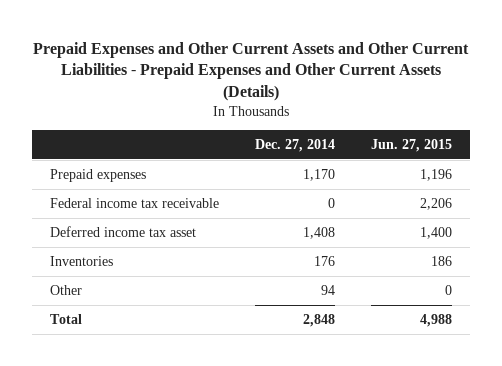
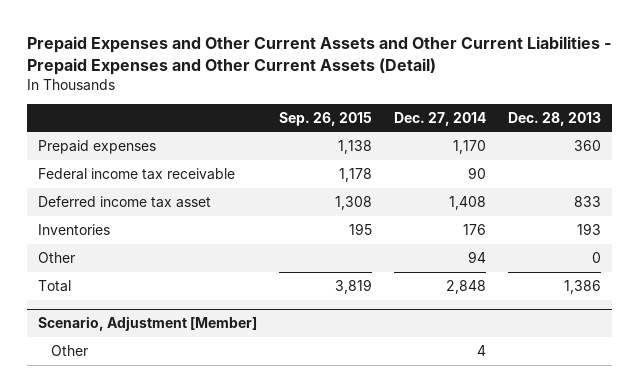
- Prepaid Expenses and Other Current Assets and Other Current Liabilities - Prepaid Expenses and Other Current Assets (Details)
+ Prepaid Expenses and Other Current Assets and Other Current Liabilities - Prepaid Expenses and Other Current Assets (Detail)
- | Dec. 27, 2014 | Jun. 27, 2015
+ | Sep. 26, 2015 | Dec. 27, 2014 | Dec. 28, 2013
- Federal income tax receivable | 0 | 2,206
+ Federal income tax receivable | 1,178 | 90 |
+ Scenario, Adjustment [Member]
+ Other | | 4 |

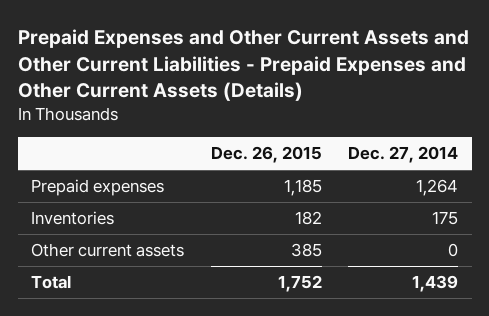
- Prepaid Expenses and Other Current Assets and Other Current Liabilities - Prepaid Expenses and Other Current Assets (Detail)
+ Prepaid Expenses and Other Current Assets and Other Current Liabilities - Prepaid Expenses and Other Current Assets (Details)
- | Sep. 26, 2015 | Dec. 27, 2014 | Dec. 28, 2013
+ | Dec. 26, 2015 | Dec. 27, 2014
- Prepaid expenses | 1,138 | 1,170 | 360
- Federal income tax receivable | 1,178 | 90 |
- Deferred income tax asset | 1,308 | 1,408 | 833
- Inventories | 195 | 176 | 193
- Other | | 94 | 0
- Total | 3,819 | 2,848 | 1,386
- Scenario, Adjustment [Member]
- Other | | 4 |
+ Prepaid expenses | 1,185 | 1,264
+ Inventories | 182 | 175
+ Other current assets | 385 | 0
+ Total | 1,752 | 1,439

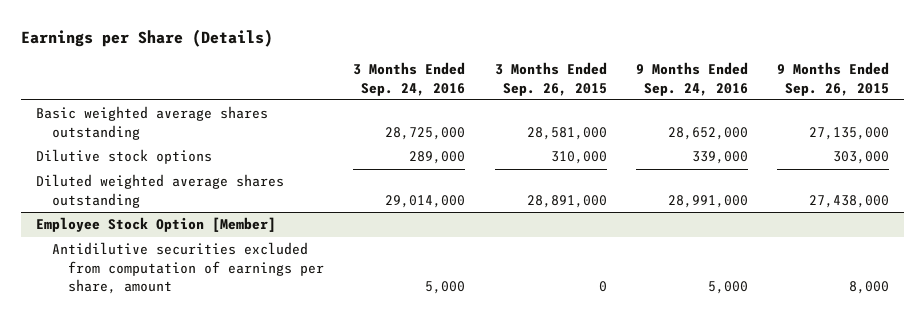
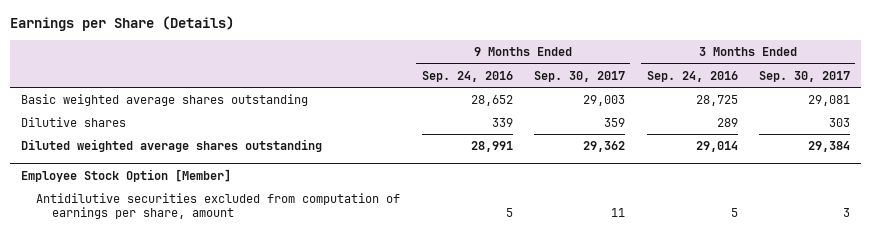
- | 3 Months Ended Sep. 24, 2016 | 3 Months Ended Sep. 26, 2015 | 9 Months Ended Sep. 24, 2016 | 9 Months Ended Sep. 26, 2015
+ | 9 Months Ended Sep. 24, 2016 | 9 Months Ended Sep. 30, 2017 | 3 Months Ended Sep. 24, 2016 | 3 Months Ended Sep. 30, 2017
- Basic weighted average shares outstanding | 28,725,000 | 28,581,000 | 28,652,000 | 27,135,000
- Dilutive stock options | 289,000 | 310,000 | 339,000 | 303,000
- Diluted weighted average shares outstanding | 29,014,000 | 28,891,000 | 28,991,000 | 27,438,000
+ Basic weighted average shares outstanding | 28,652 | 29,003 | 28,725 | 29,081
+ Dilutive shares | 339 | 359 | 289 | 303
+ Diluted weighted average shares outstanding | 28,991 | 29,362 | 29,014 | 29,384
@ Employee Stock Option [Member]
- Antidilutive securities excluded from computation of earnings per share, amount | 5,000 | 0 | 5,000 | 8,000
+ Antidilutive securities excluded from computation of earnings per share, amount | 5 | 11 | 5 | 3

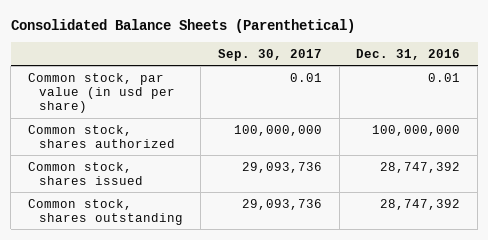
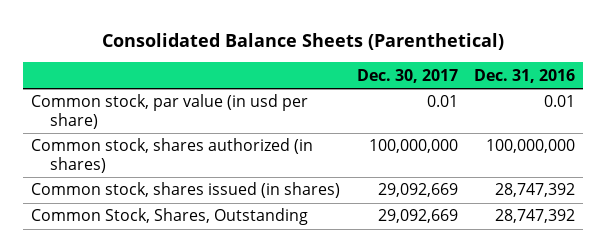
- | Sep. 30, 2017 | Dec. 31, 2016
+ | Dec. 30, 2017 | Dec. 31, 2016
- Common stock, shares authorized | 100,000,000 | 100,000,000
- Common stock, shares issued | 29,093,736 | 28,747,392
- Common stock, shares outstanding | 29,093,736 | 28,747,392
+ Common stock, shares authorized (in shares) | 100,000,000 | 100,000,000
+ Common stock, shares issued (in shares) | 29,092,669 | 28,747,392
+ Common Stock, Shares, Outstanding | 29,092,669 | 28,747,392

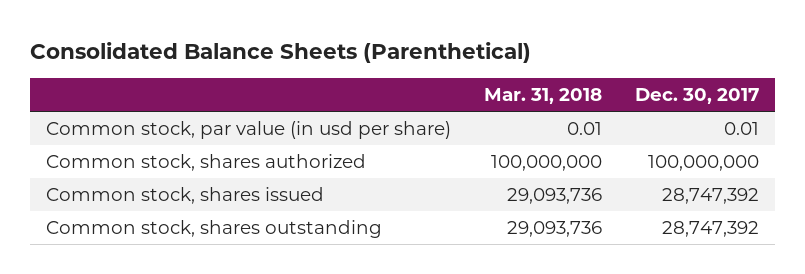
- | Dec. 30, 2017 | Dec. 31, 2016
+ | Mar. 31, 2018 | Dec. 30, 2017
- Common stock, shares authorized (in shares) | 100,000,000 | 100,000,000
- Common stock, shares issued (in shares) | 29,092,669 | 28,747,392
- Common Stock, Shares, Outstanding | 29,092,669 | 28,747,392
+ Common stock, shares authorized | 100,000,000 | 100,000,000
+ Common stock, shares issued | 29,093,736 | 28,747,392
+ Common stock, shares outstanding | 29,093,736 | 28,747,392

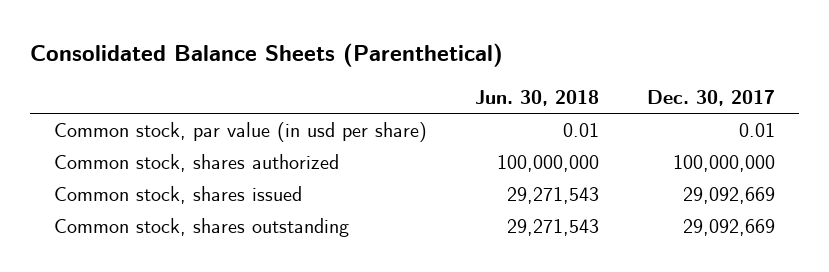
- | Mar. 31, 2018 | Dec. 30, 2017
+ | Jun. 30, 2018 | Dec. 30, 2017
- Common stock, shares issued | 29,093,736 | 28,747,392
- Common stock, shares outstanding | 29,093,736 | 28,747,392
+ Common stock, shares issued | 29,271,543 | 29,092,669
+ Common stock, shares outstanding | 29,271,543 | 29,092,669

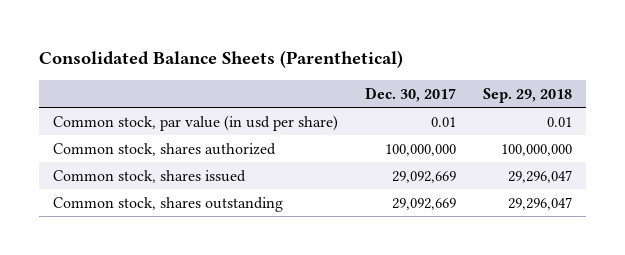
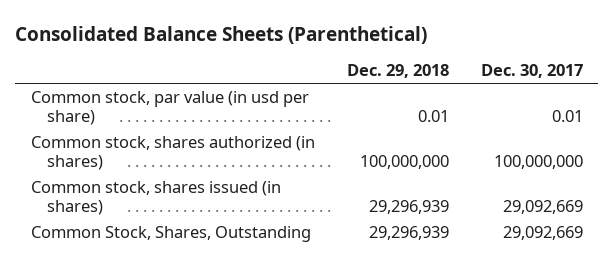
- | Dec. 30, 2017 | Sep. 29, 2018
+ | Dec. 29, 2018 | Dec. 30, 2017
- Common stock, shares authorized | 100,000,000 | 100,000,000
- Common stock, shares issued | 29,092,669 | 29,296,047
- Common stock, shares outstanding | 29,092,669 | 29,296,047
+ Common stock, shares authorized (in shares) | 100,000,000 | 100,000,000
+ Common stock, shares issued (in shares) | 29,296,939 | 29,092,669
+ Common Stock, Shares, Outstanding | 29,296,939 | 29,092,669

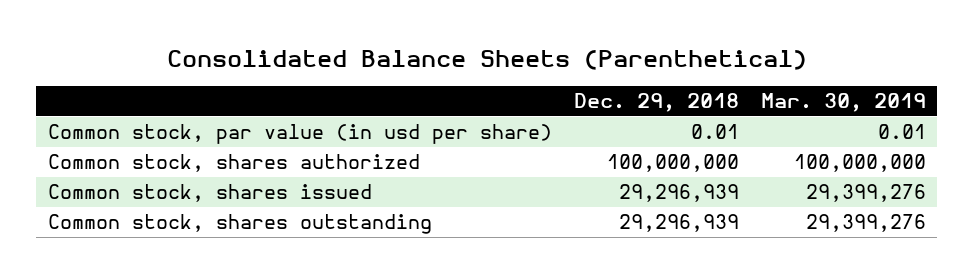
- | Dec. 29, 2018 | Dec. 30, 2017
+ | Dec. 29, 2018 | Mar. 30, 2019
- Common stock, shares authorized (in shares) | 100,000,000 | 100,000,000
- Common stock, shares issued (in shares) | 29,296,939 | 29,092,669
- Common Stock, Shares, Outstanding | 29,296,939 | 29,092,669
+ Common stock, shares authorized | 100,000,000 | 100,000,000
+ Common stock, shares issued | 29,296,939 | 29,399,276
+ Common stock, shares outstanding | 29,296,939 | 29,399,276

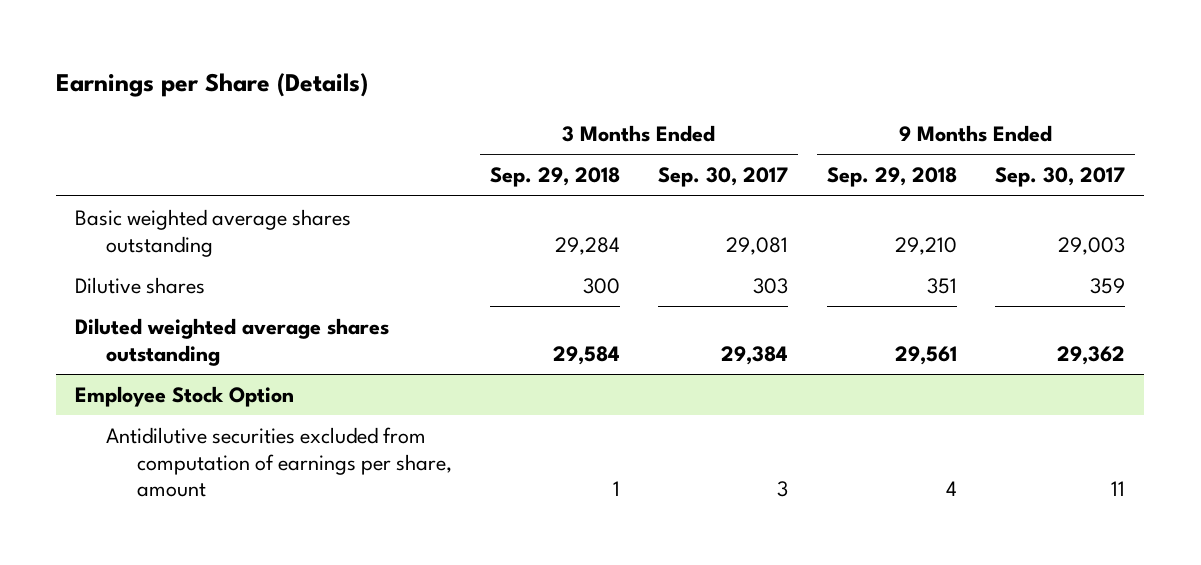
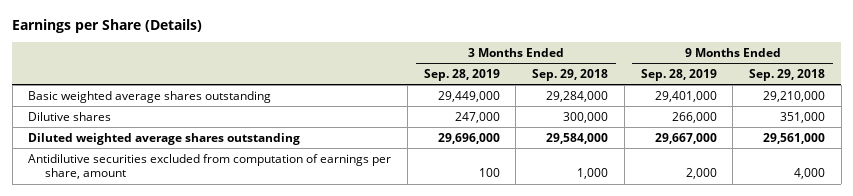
- | 3 Months Ended Sep. 29, 2018 | 3 Months Ended Sep. 30, 2017 | 9 Months Ended Sep. 29, 2018 | 9 Months Ended Sep. 30, 2017
+ | 3 Months Ended Sep. 28, 2019 | 3 Months Ended Sep. 29, 2018 | 9 Months Ended Sep. 28, 2019 | 9 Months Ended Sep. 29, 2018
- Basic weighted average shares outstanding | 29,284 | 29,081 | 29,210 | 29,003
- Dilutive shares | 300 | 303 | 351 | 359
- Diluted weighted average shares outstanding | 29,584 | 29,384 | 29,561 | 29,362
- Employee Stock Option
- Antidilutive securities excluded from computation of earnings per share, amount | 1 | 3 | 4 | 11
+ Basic weighted average shares outstanding | 29,449,000 | 29,284,000 | 29,401,000 | 29,210,000
+ Dilutive shares | 247,000 | 300,000 | 266,000 | 351,000
+ Diluted weighted average shares outstanding | 29,696,000 | 29,584,000 | 29,667,000 | 29,561,000
+ Antidilutive securities excluded from computation of earnings per share, amount | 100 | 1,000 | 2,000 | 4,000

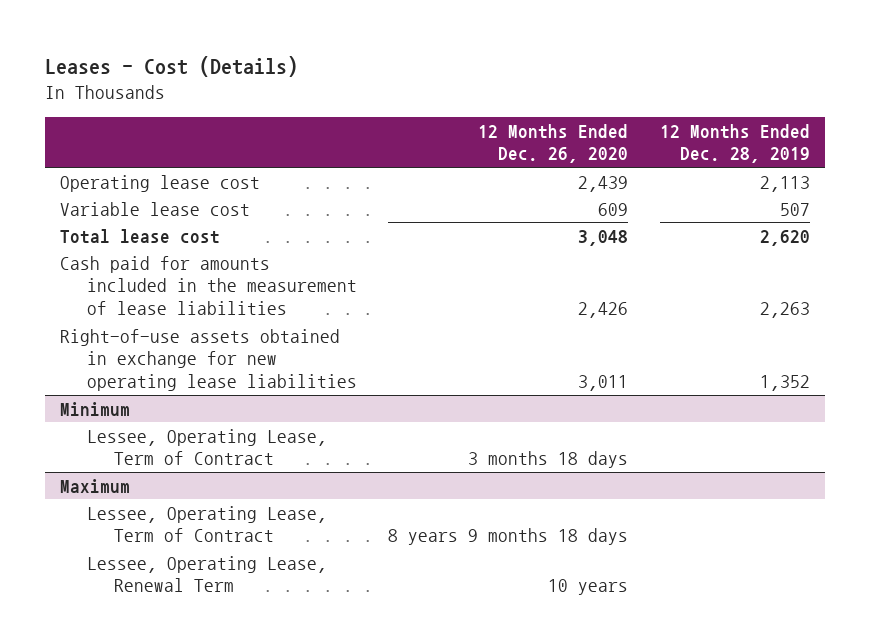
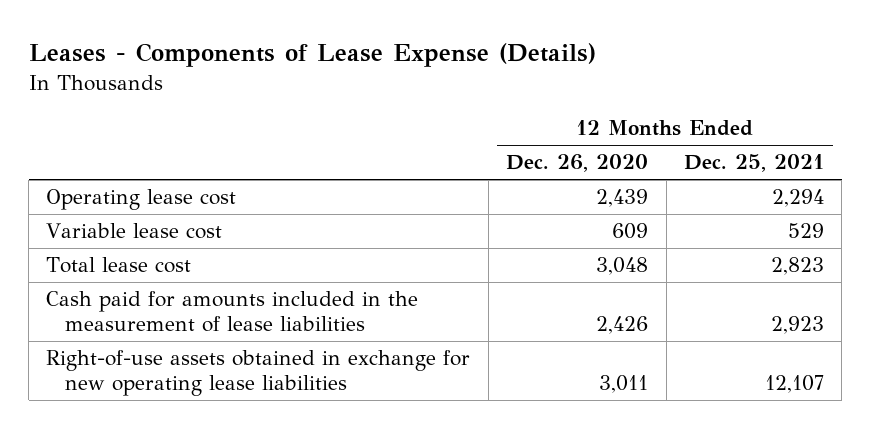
- Leases - Cost (Details)
+ Leases - Components of Lease Expense (Details)
- | 12 Months Ended Dec. 26, 2020 | 12 Months Ended Dec. 28, 2019
+ | 12 Months Ended Dec. 26, 2020 | 12 Months Ended Dec. 25, 2021
- Minimum
- Lessee, Operating Lease, Term of Contract | 3 months 18 days |
- Maximum
- Lessee, Operating Lease, Term of Contract | 8 years 9 months 18 days |
- Lessee, Operating Lease, Renewal Term | 10 years |

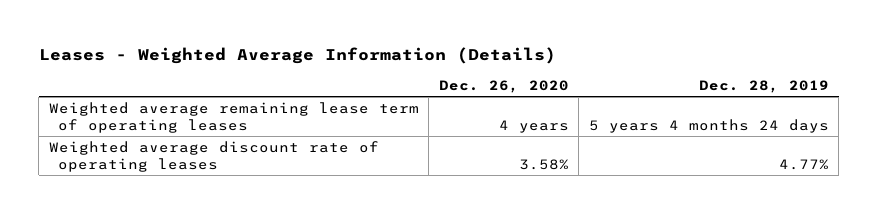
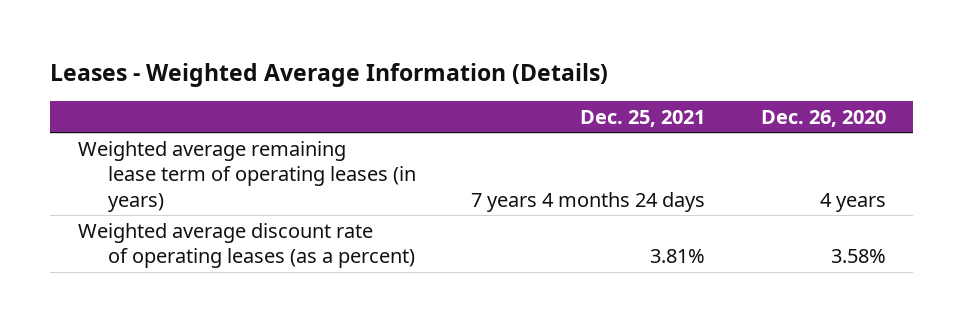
- | Dec. 26, 2020 | Dec. 28, 2019
+ | Dec. 25, 2021 | Dec. 26, 2020
- Weighted average remaining lease term of operating leases | 4 years | 5 years 4 months 24 days
- Weighted average discount rate of operating leases | 3.58% | 4.77%
+ Weighted average remaining lease term of operating leases (in years) | 7 years 4 months 24 days | 4 years
+ Weighted average discount rate of operating leases (as a percent) | 3.81% | 3.58%

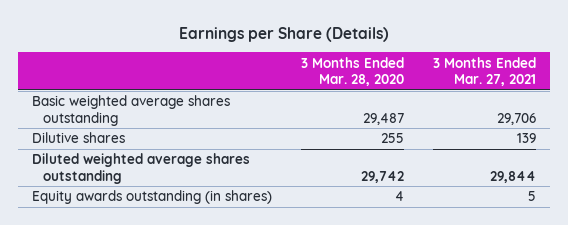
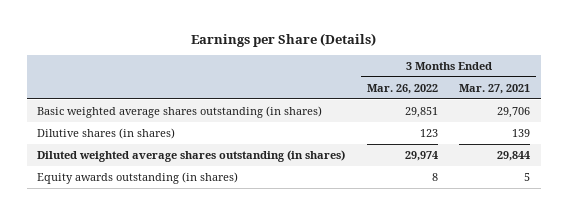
- | 3 Months Ended Mar. 28, 2020 | 3 Months Ended Mar. 27, 2021
+ | 3 Months Ended Mar. 26, 2022 | 3 Months Ended Mar. 27, 2021
- Basic weighted average shares outstanding | 29,487 | 29,706
- Dilutive shares | 255 | 139
- Diluted weighted average shares outstanding | 29,742 | 29,844
+ Basic weighted average shares outstanding (in shares) | 29,851 | 29,706
+ Dilutive shares (in shares) | 123 | 139
+ Diluted weighted average shares outstanding (in shares) | 29,974 | 29,844

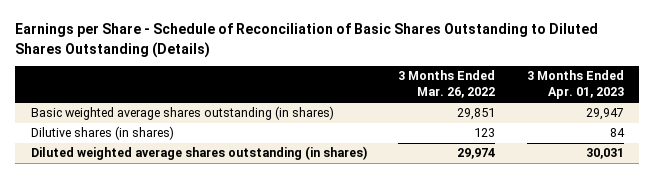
- Earnings per Share (Details)
+ Earnings per Share - Schedule of Reconciliation of Basic Shares Outstanding to Diluted Shares Outstanding (Details)
- | 3 Months Ended Mar. 26, 2022 | 3 Months Ended Mar. 27, 2021
+ | 3 Months Ended Mar. 26, 2022 | 3 Months Ended Apr. 01, 2023
- Equity awards outstanding (in shares) | 8 | 5

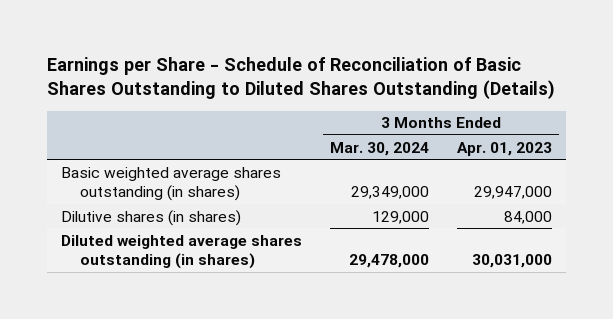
- | 3 Months Ended Mar. 26, 2022 | 3 Months Ended Apr. 01, 2023
+ | 3 Months Ended Mar. 30, 2024 | 3 Months Ended Apr. 01, 2023
- Basic weighted average shares outstanding (in shares) | 29,851 | 29,947
- Dilutive shares (in shares) | 123 | 84
- Diluted weighted average shares outstanding (in shares) | 29,974 | 30,031
+ Basic weighted average shares outstanding (in shares) | 29,349,000 | 29,947,000
+ Dilutive shares (in shares) | 129,000 | 84,000
+ Diluted weighted average shares outstanding (in shares) | 29,478,000 | 30,031,000

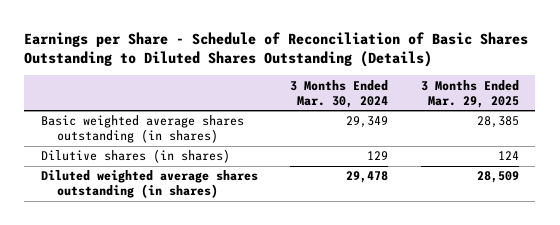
- | 3 Months Ended Mar. 30, 2024 | 3 Months Ended Apr. 01, 2023
+ | 3 Months Ended Mar. 30, 2024 | 3 Months Ended Mar. 29, 2025
- Basic weighted average shares outstanding (in shares) | 29,349,000 | 29,947,000
- Dilutive shares (in shares) | 129,000 | 84,000
- Diluted weighted average shares outstanding (in shares) | 29,478,000 | 30,031,000
+ Basic weighted average shares outstanding (in shares) | 29,349 | 28,385
+ Dilutive shares (in shares) | 129 | 124
+ Diluted weighted average shares outstanding (in shares) | 29,478 | 28,509

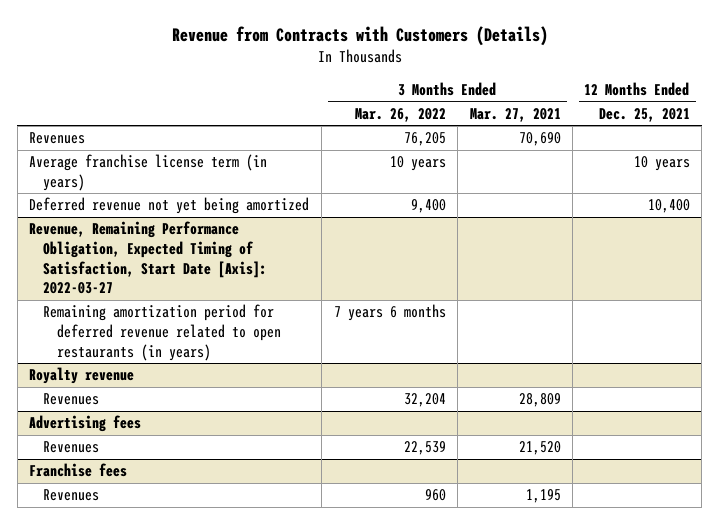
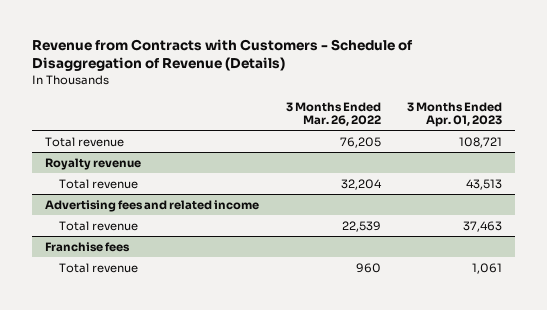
- Revenue from Contracts with Customers (Details)
+ Revenue from Contracts with Customers - Schedule of Disaggregation of Revenue (Details)
- | 3 Months Ended Mar. 26, 2022 | 3 Months Ended Mar. 27, 2021 | 12 Months Ended Dec. 25, 2021
+ | 3 Months Ended Mar. 26, 2022 | 3 Months Ended Apr. 01, 2023
- Revenues | 76,205 | 70,690 |
- Average franchise license term (in years) | 10 years | | 10 years
- Deferred revenue not yet being amortized | 9,400 | | 10,400
- Revenue, Remaining Performance Obligation, Expected Timing of Satisfaction, Start Date [Axis]: 2022-03-27
- Remaining amortization period for deferred revenue related to open restaurants (in years) | 7 years 6 months | |
+ Total revenue | 76,205 | 108,721
@ Royalty revenue
- Revenues | 32,204 | 28,809 |
- Advertising fees
- Revenues | 22,539 | 21,520 |
@ Royalty revenue
+ Total revenue | 32,204 | 43,513
+ Advertising fees and related income
+ Total revenue | 22,539 | 37,463
@ Franchise fees
- Revenues | 960 | 1,195 |
+ Total revenue | 960 | 1,061

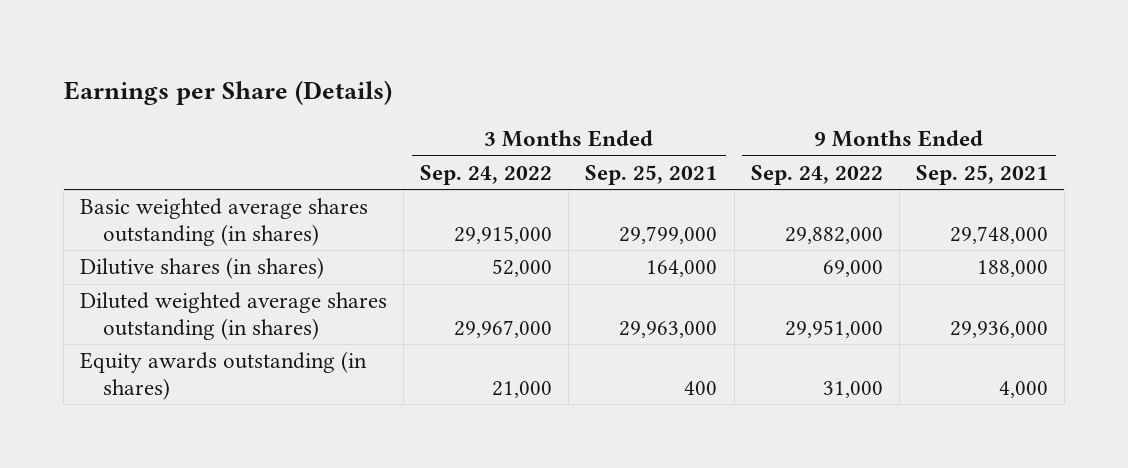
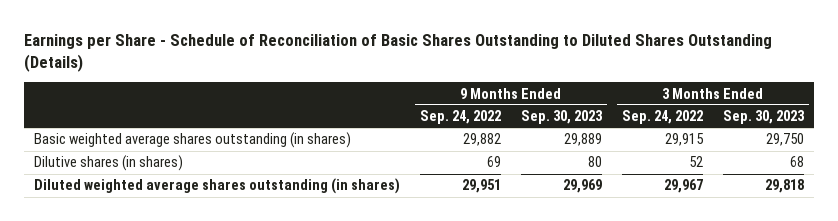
- Earnings per Share (Details)
+ Earnings per Share - Schedule of Reconciliation of Basic Shares Outstanding to Diluted Shares Outstanding (Details)
- | 3 Months Ended Sep. 24, 2022 | 3 Months Ended Sep. 25, 2021 | 9 Months Ended Sep. 24, 2022 | 9 Months Ended Sep. 25, 2021
+ | 9 Months Ended Sep. 24, 2022 | 9 Months Ended Sep. 30, 2023 | 3 Months Ended Sep. 24, 2022 | 3 Months Ended Sep. 30, 2023
- Basic weighted average shares outstanding (in shares) | 29,915,000 | 29,799,000 | 29,882,000 | 29,748,000
- Dilutive shares (in shares) | 52,000 | 164,000 | 69,000 | 188,000
- Diluted weighted average shares outstanding (in shares) | 29,967,000 | 29,963,000 | 29,951,000 | 29,936,000
- Equity awards outstanding (in shares) | 21,000 | 400 | 31,000 | 4,000
+ Basic weighted average shares outstanding (in shares) | 29,882 | 29,889 | 29,915 | 29,750
+ Dilutive shares (in shares) | 69 | 80 | 52 | 68
+ Diluted weighted average shares outstanding (in shares) | 29,951 | 29,969 | 29,967 | 29,818

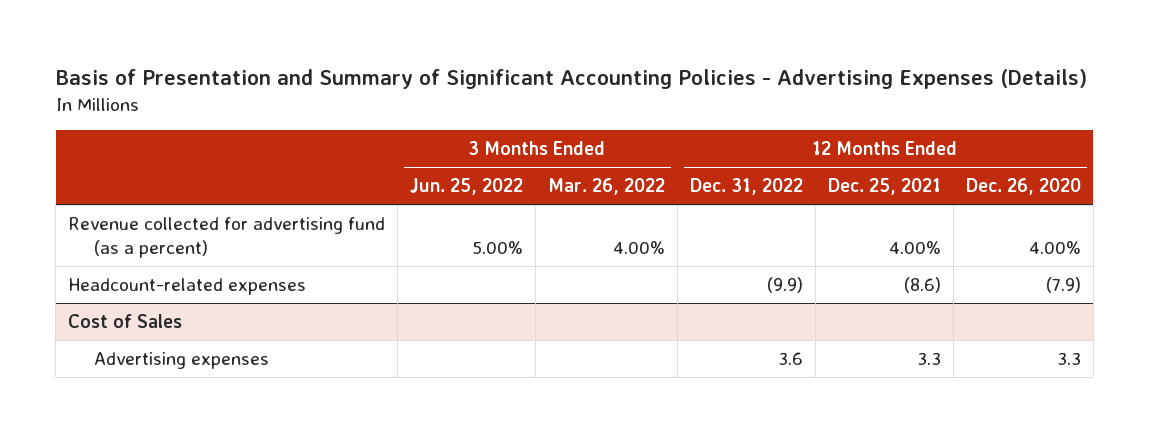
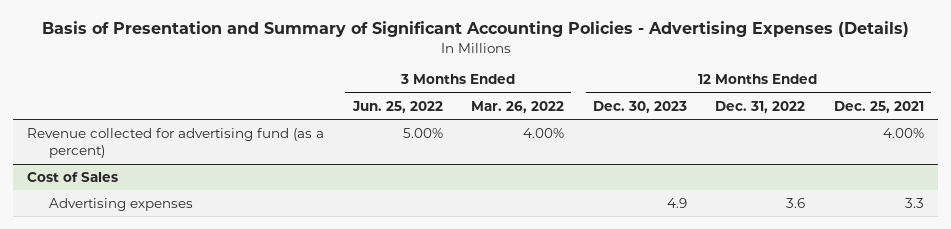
- | 3 Months Ended Jun. 25, 2022 | 3 Months Ended Mar. 26, 2022 | 12 Months Ended Dec. 31, 2022 | 12 Months Ended Dec. 25, 2021 | 12 Months Ended Dec. 26, 2020
+ | 3 Months Ended Jun. 25, 2022 | 3 Months Ended Mar. 26, 2022 | 12 Months Ended Dec. 30, 2023 | 12 Months Ended Dec. 31, 2022 | 12 Months Ended Dec. 25, 2021
- Headcount-related expenses | | | (9.9) | (8.6) | (7.9)

